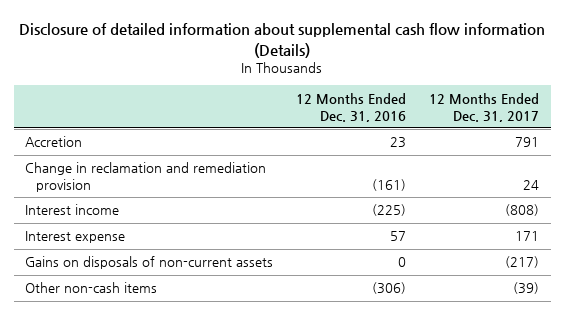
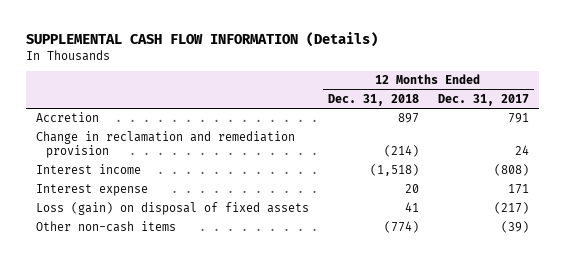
- Disclosure of detailed information about supplemental cash flow information (Details)
+ SUPPLEMENTAL CASH FLOW INFORMATION (Details)
- | 12 Months Ended Dec. 31, 2016 | 12 Months Ended Dec. 31, 2017
+ | 12 Months Ended Dec. 31, 2018 | 12 Months Ended Dec. 31, 2017
- Gains on disposals of non-current assets | 0 | (217)
+ Loss (gain) on disposal of fixed assets | 41 | (217)

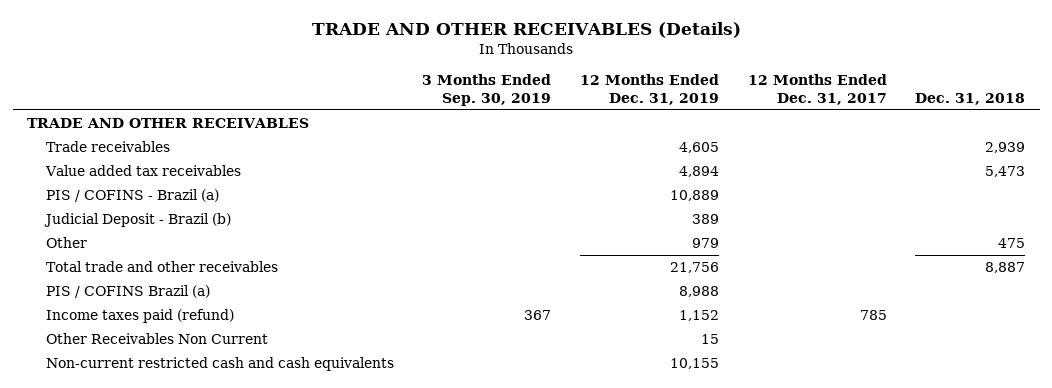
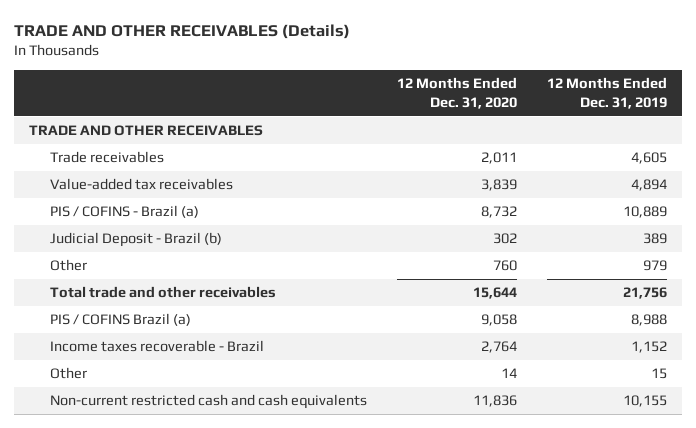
- | 3 Months Ended Sep. 30, 2019 | 12 Months Ended Dec. 31, 2019 | 12 Months Ended Dec. 31, 2017 | Dec. 31, 2018
+ | 12 Months Ended Dec. 31, 2020 | 12 Months Ended Dec. 31, 2019
- Value added tax receivables | | 4,894 | | 5,473
+ Value-added tax receivables | 3,839 | 4,894
- Income taxes paid (refund) | 367 | 1,152 | 785 |
- Other Receivables Non Current | | 15 | |
+ Income taxes recoverable - Brazil | 2,764 | 1,152
+ Other | 14 | 15

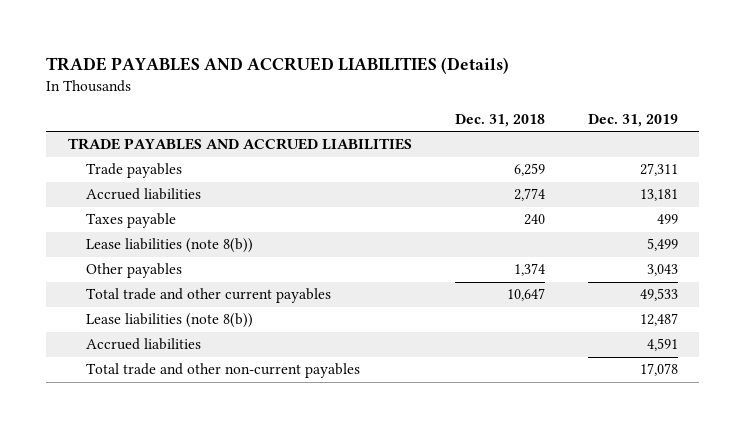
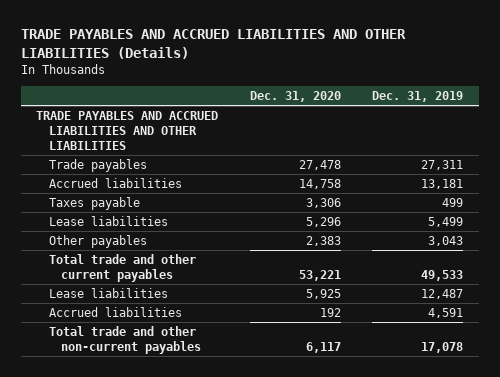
- TRADE PAYABLES AND ACCRUED LIABILITIES (Details)
+ TRADE PAYABLES AND ACCRUED LIABILITIES AND OTHER LIABILITIES (Details)
- | Dec. 31, 2018 | Dec. 31, 2019
+ | Dec. 31, 2020 | Dec. 31, 2019
- TRADE PAYABLES AND ACCRUED LIABILITIES
+ TRADE PAYABLES AND ACCRUED LIABILITIES AND OTHER LIABILITIES
- Lease liabilities (note 8(b)) | | 5,499
+ Lease liabilities | 5,296 | 5,499
- Lease liabilities (note 8(b)) | | 12,487
+ Lease liabilities | 5,925 | 12,487

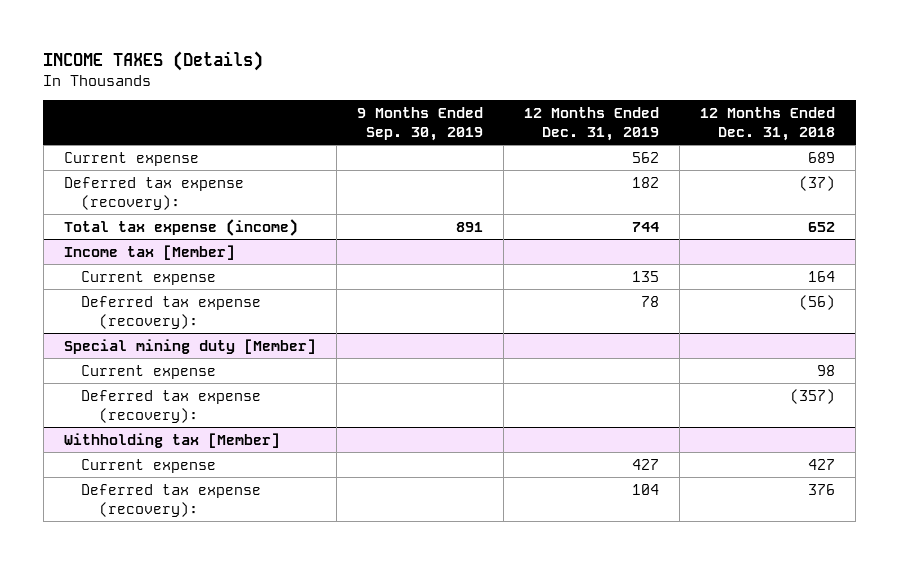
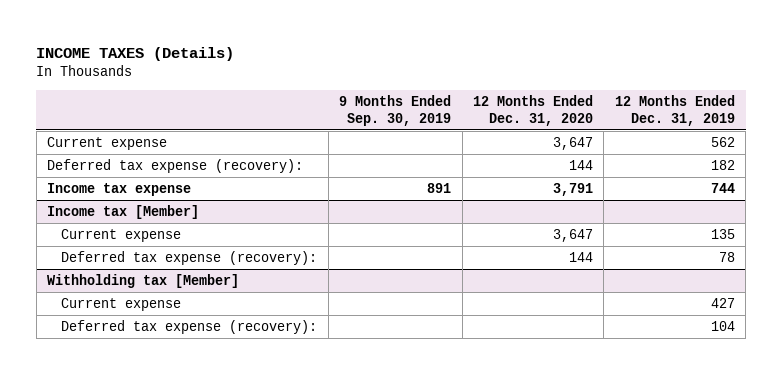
- | 9 Months Ended Sep. 30, 2019 | 12 Months Ended Dec. 31, 2019 | 12 Months Ended Dec. 31, 2018
+ | 9 Months Ended Sep. 30, 2019 | 12 Months Ended Dec. 31, 2020 | 12 Months Ended Dec. 31, 2019
- Total tax expense (income) | 891 | 744 | 652
+ Income tax expense | 891 | 3,791 | 744
- Special mining duty [Member]
- Current expense | | | 98
- Deferred tax expense (recovery): | | | (357)

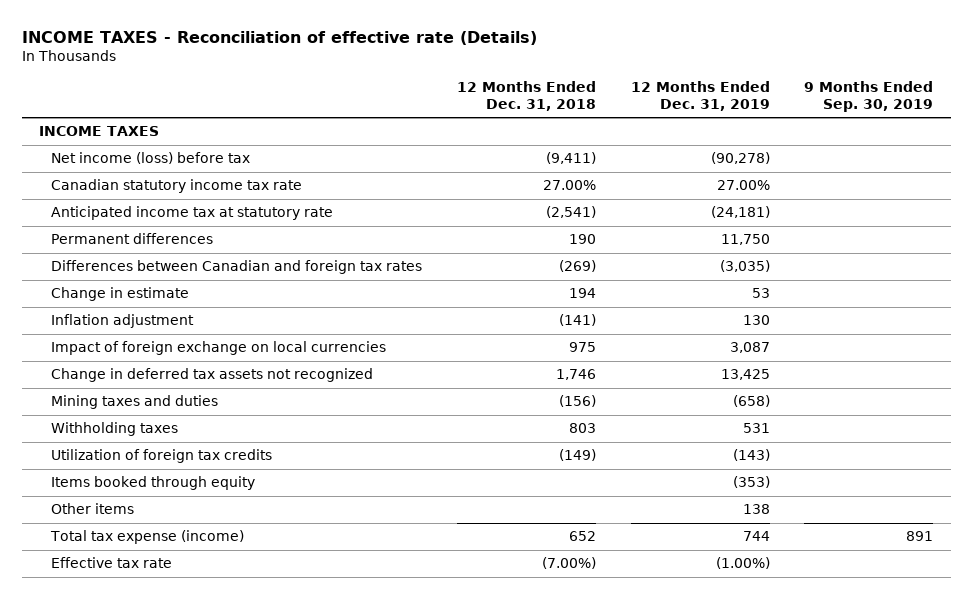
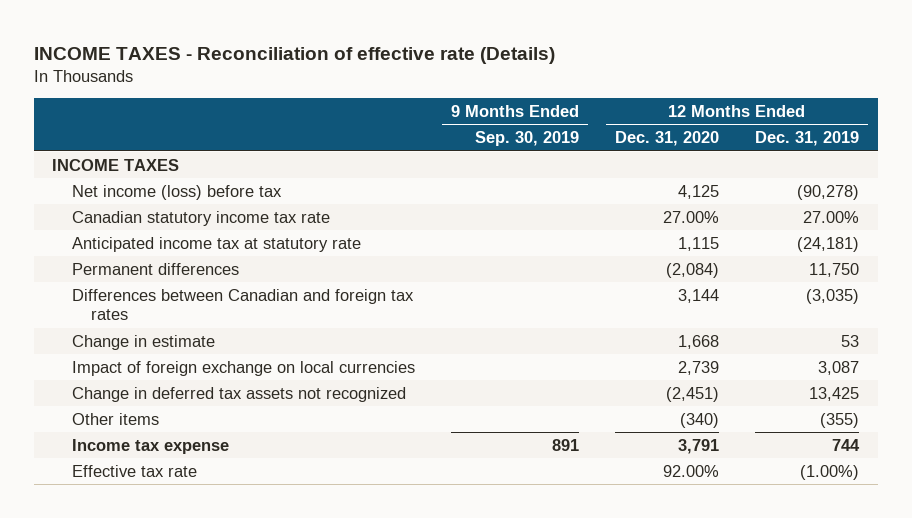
- | 12 Months Ended Dec. 31, 2018 | 12 Months Ended Dec. 31, 2019 | 9 Months Ended Sep. 30, 2019
+ | 9 Months Ended Sep. 30, 2019 | 12 Months Ended Dec. 31, 2020 | 12 Months Ended Dec. 31, 2019
- Inflation adjustment | (141) | 130 |
- Mining taxes and duties | (156) | (658) |
- Withholding taxes | 803 | 531 |
- Utilization of foreign tax credits | (149) | (143) |
- Items booked through equity | | (353) |
- Other items | | 138 |
- Total tax expense (income) | 652 | 744 | 891
+ Other items | | (340) | (355)
+ Income tax expense | 891 | 3,791 | 744

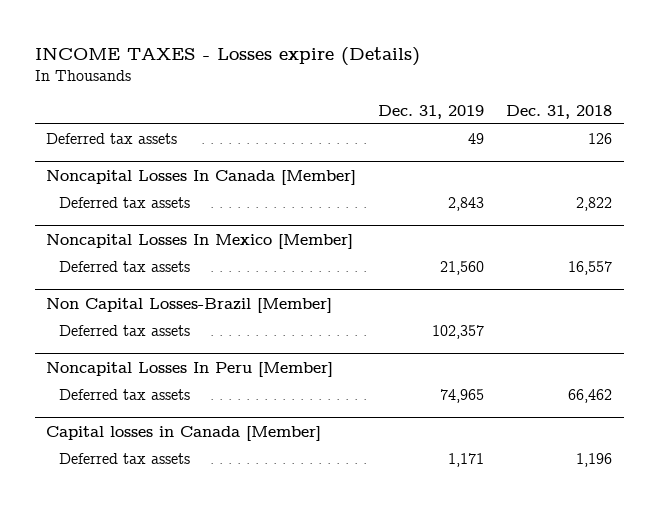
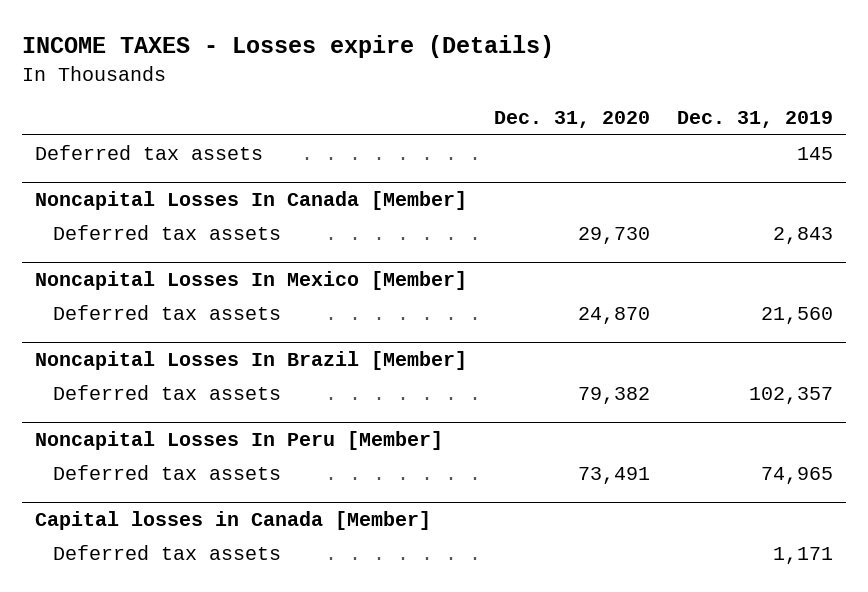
- | Dec. 31, 2019 | Dec. 31, 2018
+ | Dec. 31, 2020 | Dec. 31, 2019
- Deferred tax assets | 49 | 126
+ Deferred tax assets | | 145
- Non Capital Losses-Brazil [Member]
+ Noncapital Losses In Brazil [Member]

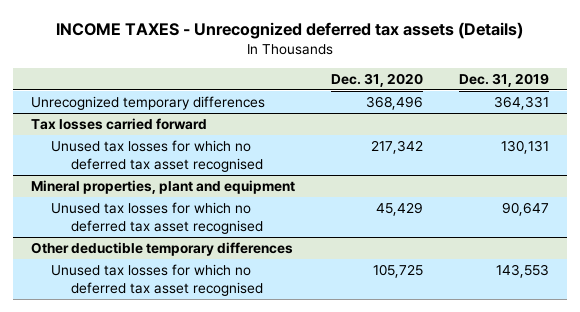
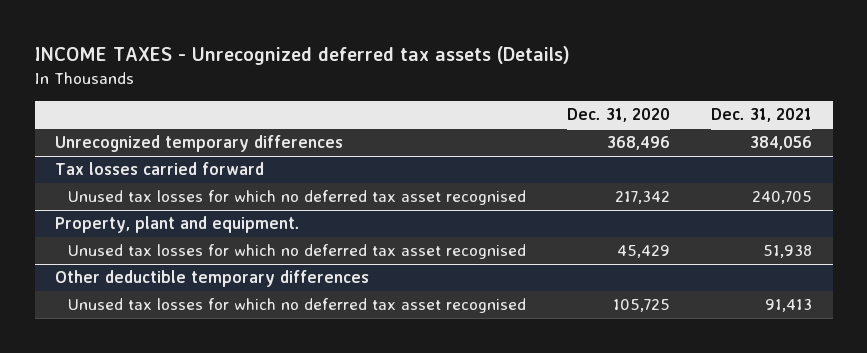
- | Dec. 31, 2020 | Dec. 31, 2019
+ | Dec. 31, 2020 | Dec. 31, 2021
- Mineral properties, plant and equipment
+ Property, plant and equipment.

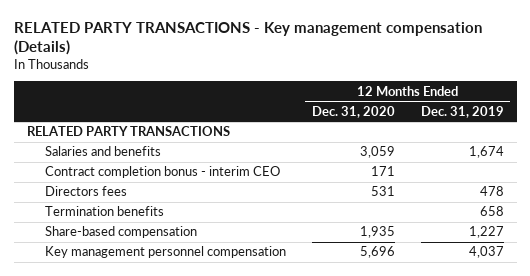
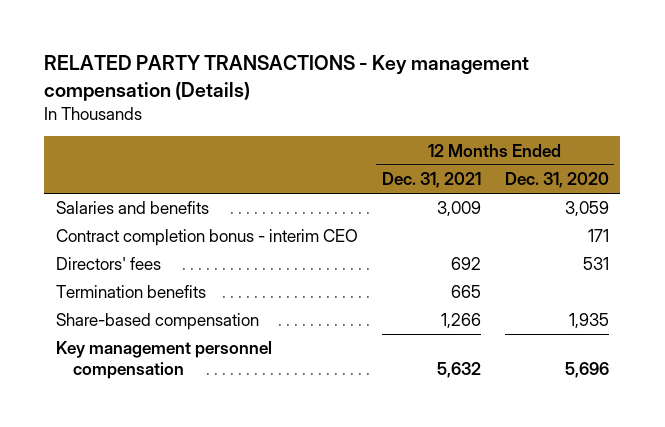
- | 12 Months Ended Dec. 31, 2020 | 12 Months Ended Dec. 31, 2019
+ | 12 Months Ended Dec. 31, 2021 | 12 Months Ended Dec. 31, 2020
- RELATED PARTY TRANSACTIONS
- Directors fees | 531 | 478
+ Directors' fees | 692 | 531

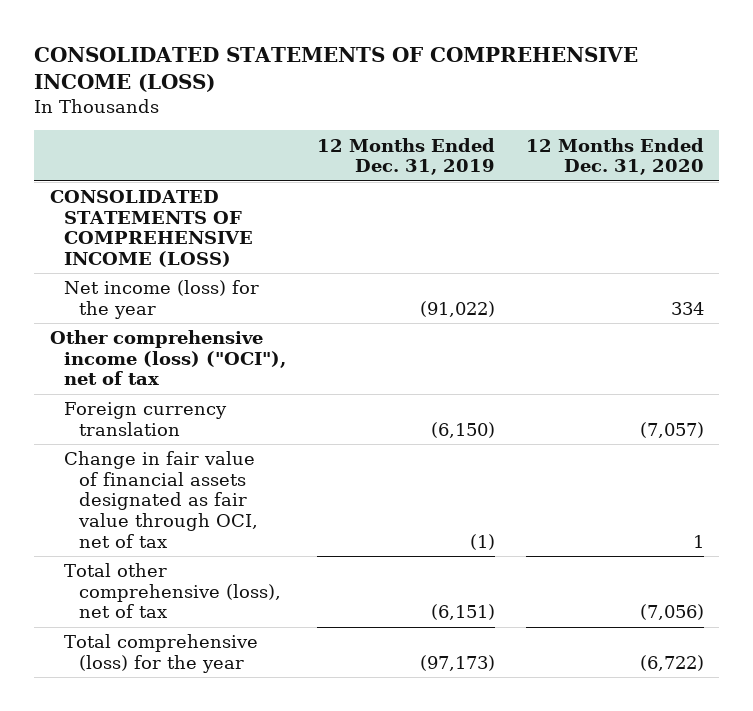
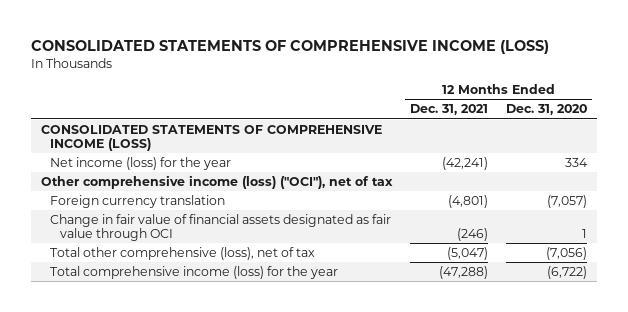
- | 12 Months Ended Dec. 31, 2019 | 12 Months Ended Dec. 31, 2020
+ | 12 Months Ended Dec. 31, 2021 | 12 Months Ended Dec. 31, 2020
- Change in fair value of financial assets designated as fair value through OCI, net of tax | (1) | 1
+ Change in fair value of financial assets designated as fair value through OCI | (246) | 1
- Total comprehensive (loss) for the year | (97,173) | (6,722)
+ Total comprehensive income (loss) for the year | (47,288) | (6,722)

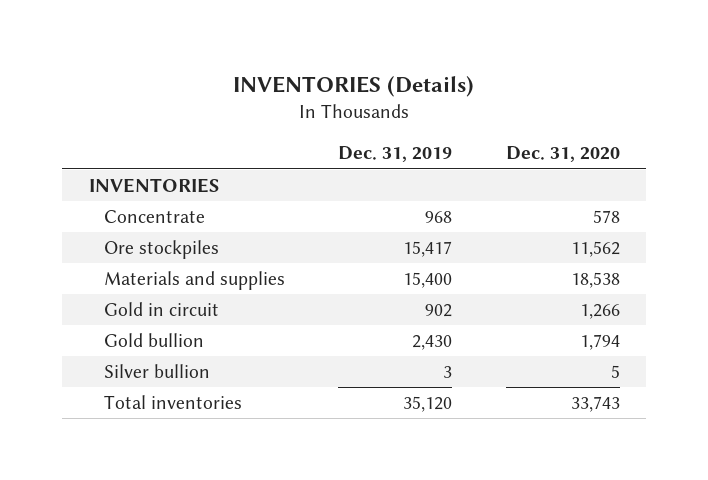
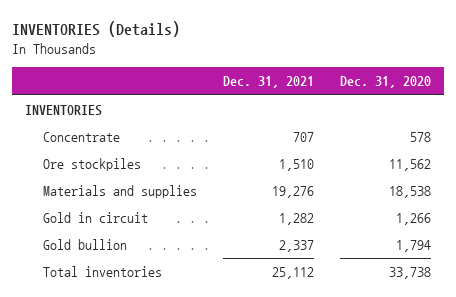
- | Dec. 31, 2019 | Dec. 31, 2020
+ | Dec. 31, 2021 | Dec. 31, 2020
- Silver bullion | 3 | 5
- Total inventories | 35,120 | 33,743
+ Total inventories | 25,112 | 33,738

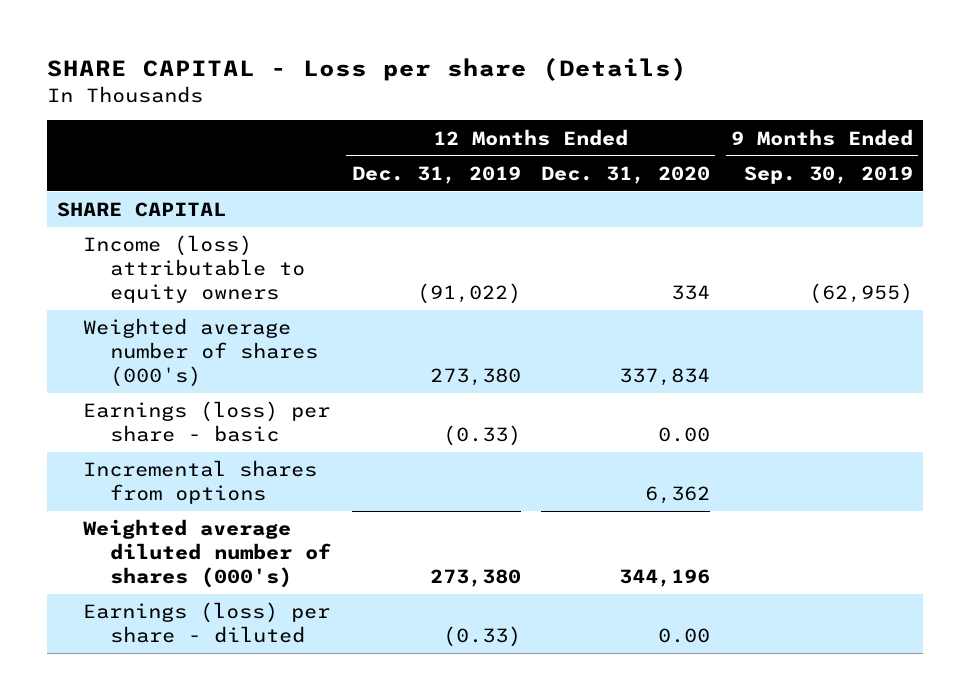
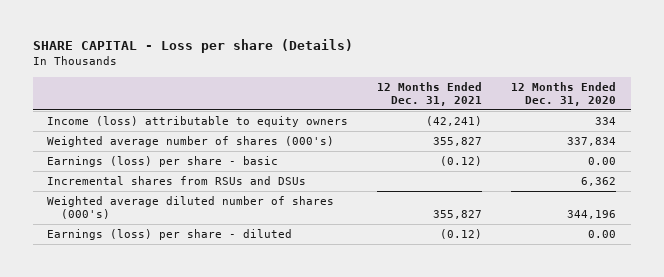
- | 12 Months Ended Dec. 31, 2019 | 12 Months Ended Dec. 31, 2020 | 9 Months Ended Sep. 30, 2019
+ | 12 Months Ended Dec. 31, 2021 | 12 Months Ended Dec. 31, 2020
- SHARE CAPITAL
- Incremental shares from options | | 6,362 |
+ Incremental shares from RSUs and DSUs | | 6,362

